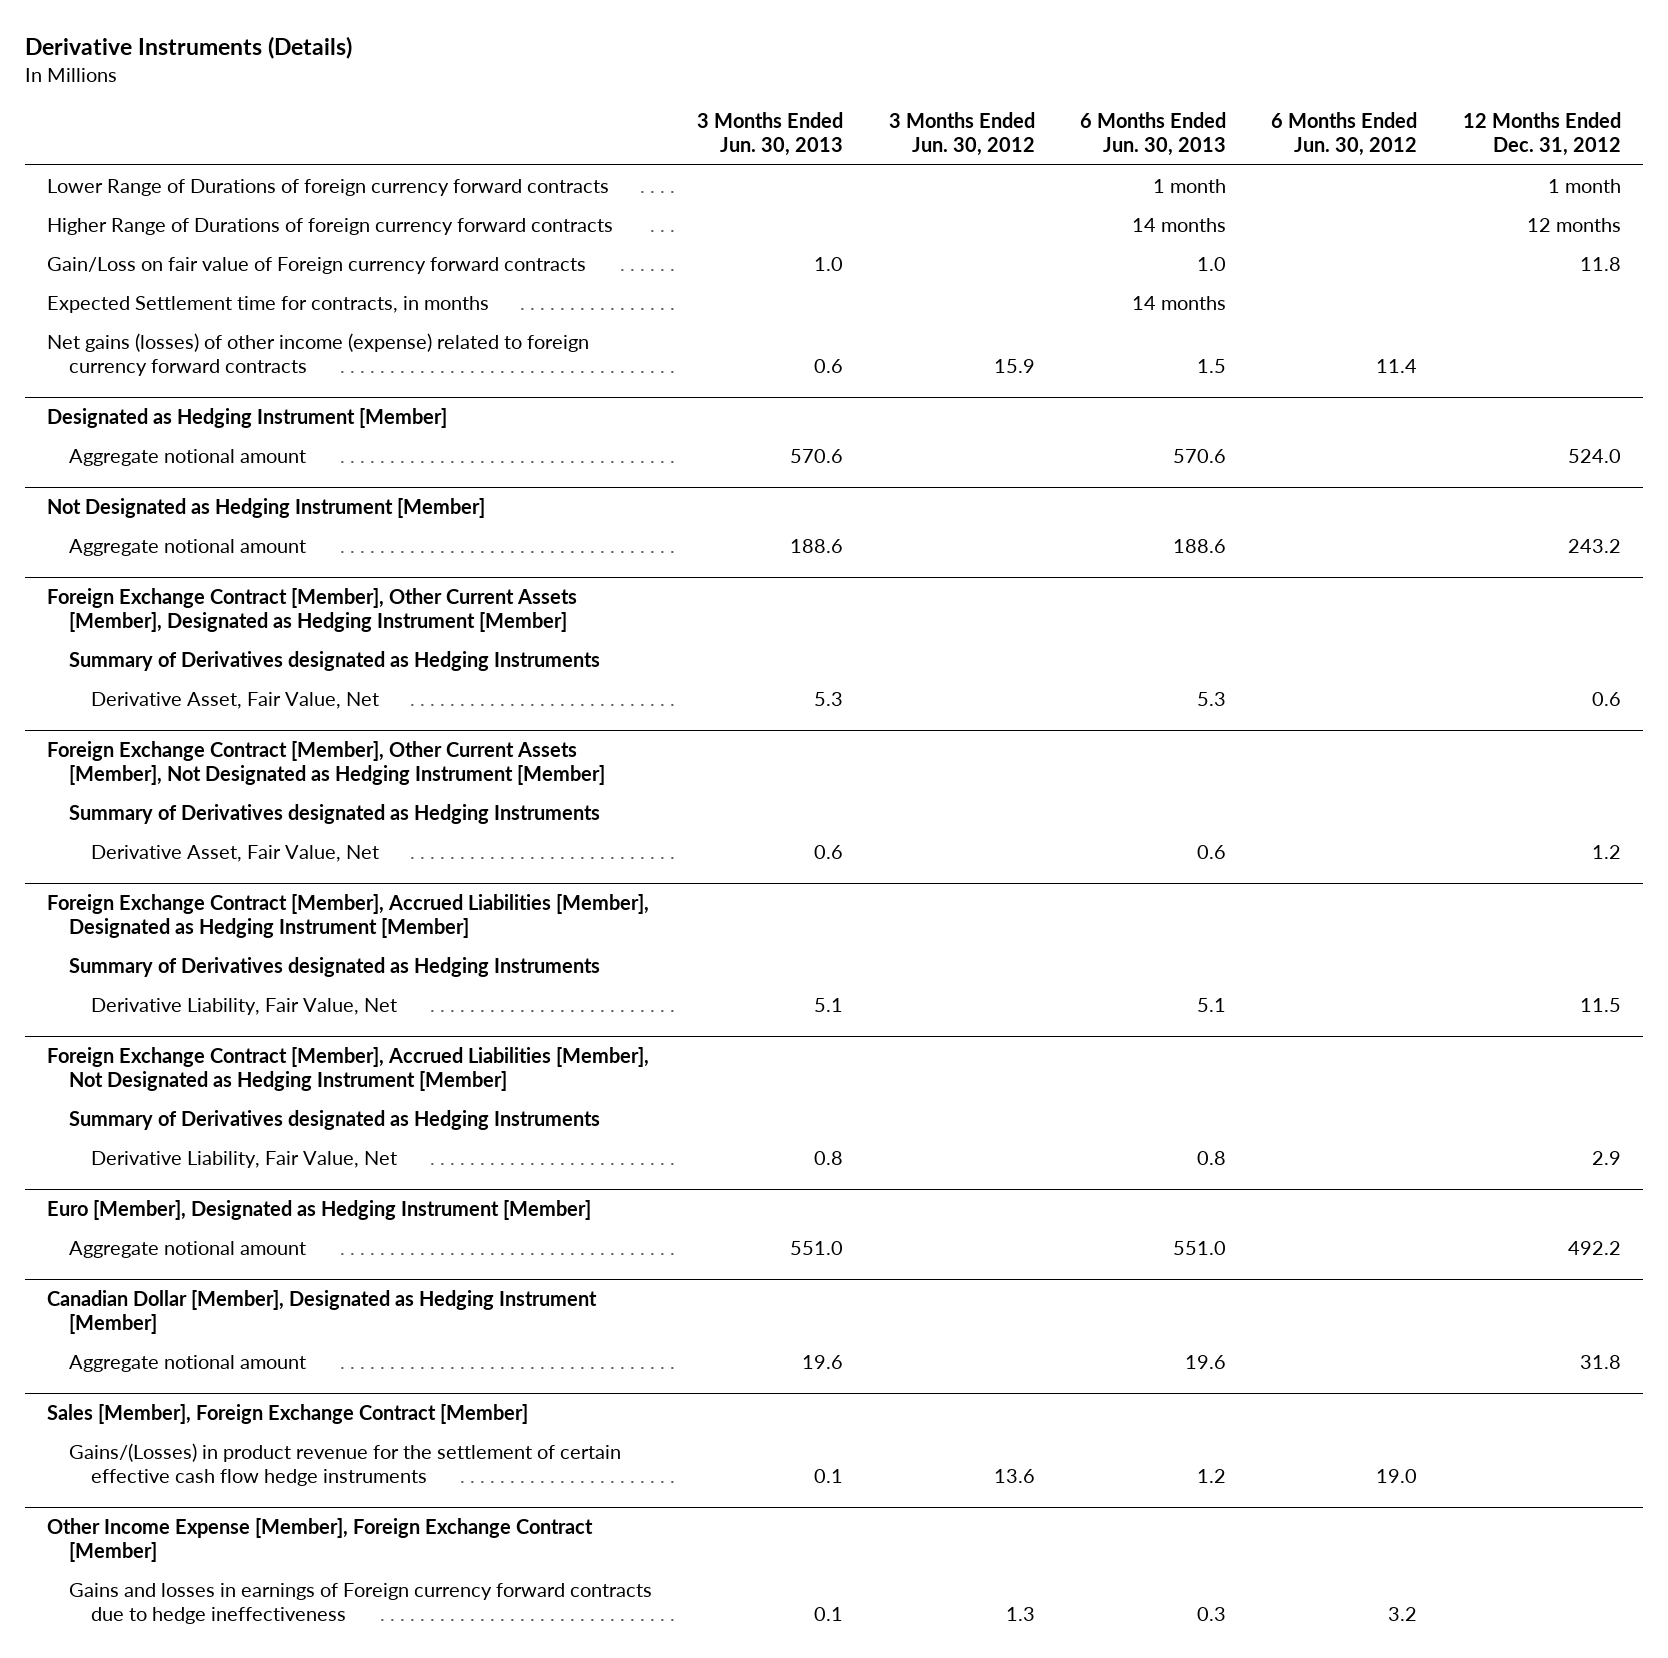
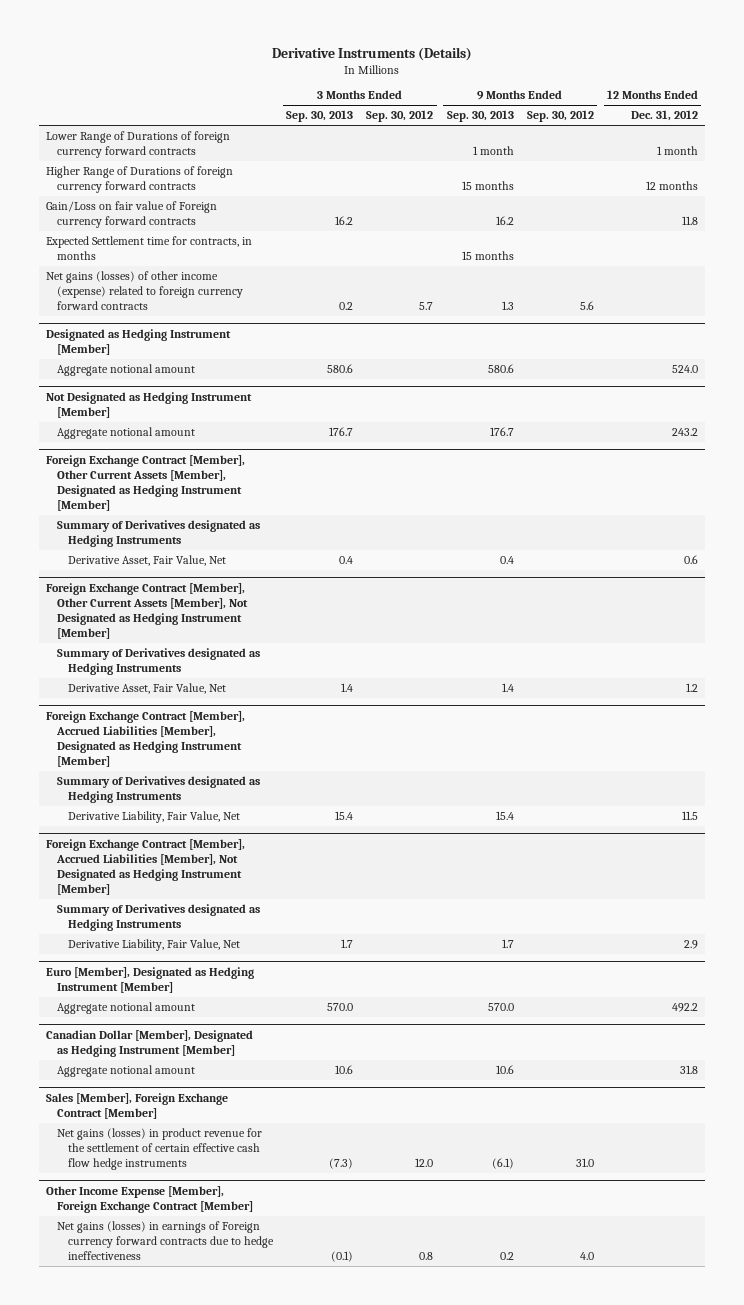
- | 3 Months Ended Jun. 30, 2013 | 3 Months Ended Jun. 30, 2012 | 6 Months Ended Jun. 30, 2013 | 6 Months Ended Jun. 30, 2012 | 12 Months Ended Dec. 31, 2012
+ | 3 Months Ended Sep. 30, 2013 | 3 Months Ended Sep. 30, 2012 | 9 Months Ended Sep. 30, 2013 | 9 Months Ended Sep. 30, 2012 | 12 Months Ended Dec. 31, 2012
@ Sales [Member], Foreign Exchange Contract [Member]
- Gains/(Losses) in product revenue for the settlement of certain effective cash flow hedge instruments | 0.1 | 13.6 | 1.2 | 19.0 |
+ Net gains (losses) in product revenue for the settlement of certain effective cash flow hedge instruments | (7.3) | 12.0 | (6.1) | 31.0 |
@ Other Income Expense [Member], Foreign Exchange Contract [Member]
- Gains and losses in earnings of Foreign currency forward contracts due to hedge ineffectiveness | 0.1 | 1.3 | 0.3 | 3.2 |
+ Net gains (losses) in earnings of Foreign currency forward contracts due to hedge ineffectiveness | (0.1) | 0.8 | 0.2 | 4.0 |

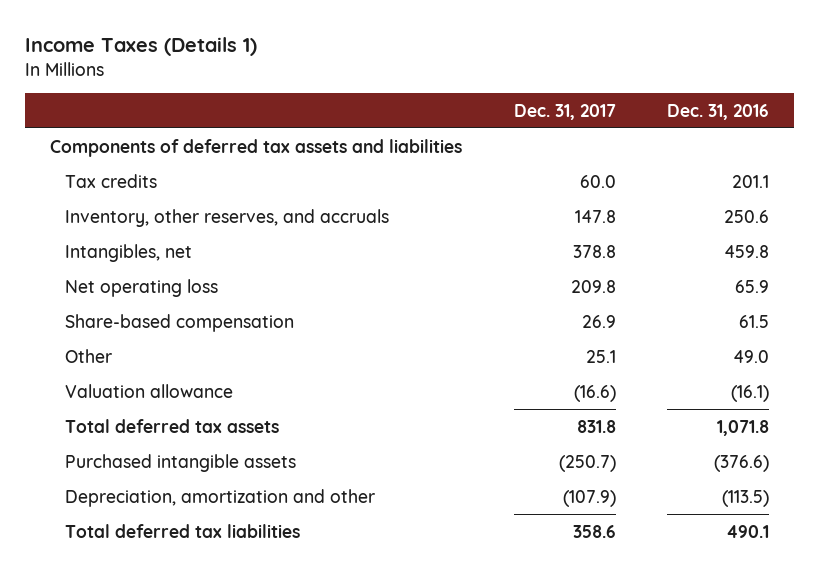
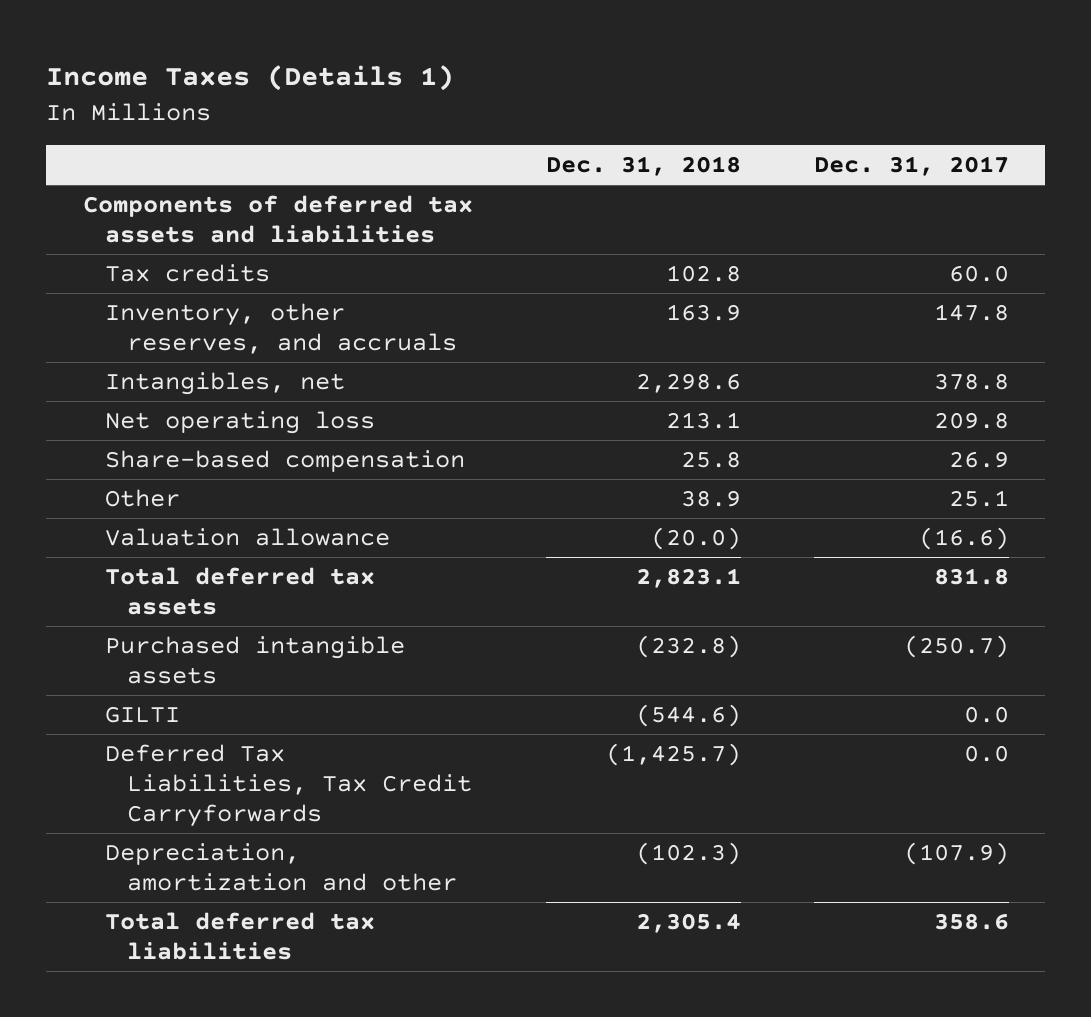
- | Dec. 31, 2017 | Dec. 31, 2016
+ | Dec. 31, 2018 | Dec. 31, 2017
+ GILTI | (544.6) | 0.0
+ Deferred Tax Liabilities, Tax Credit Carryforwards | (1,425.7) | 0.0

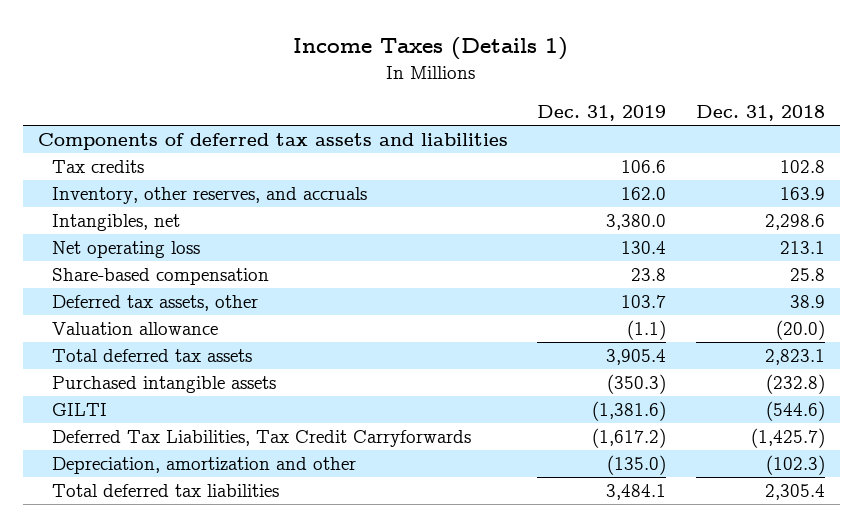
- | Dec. 31, 2018 | Dec. 31, 2017
+ | Dec. 31, 2019 | Dec. 31, 2018
- Other | 38.9 | 25.1
+ Deferred tax assets, other | 103.7 | 38.9

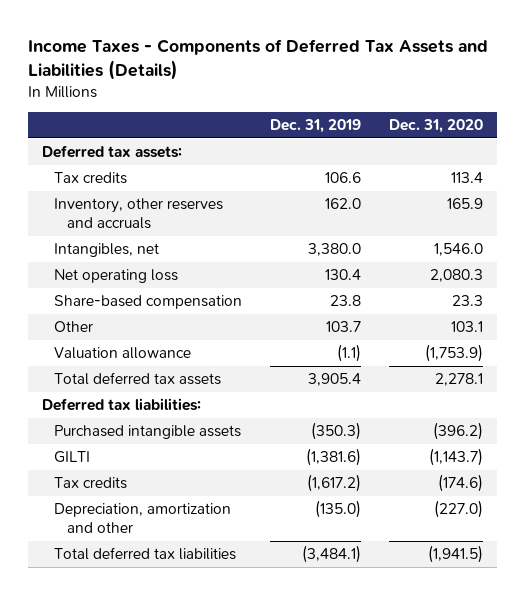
- Income Taxes (Details 1)
+ Income Taxes - Components of Deferred Tax Assets and Liabilities (Details)
- | Dec. 31, 2019 | Dec. 31, 2018
+ | Dec. 31, 2019 | Dec. 31, 2020
- Components of deferred tax assets and liabilities
+ Deferred tax assets:
- Inventory, other reserves, and accruals | 162.0 | 163.9
+ Inventory, other reserves and accruals | 162.0 | 165.9
- Deferred tax assets, other | 103.7 | 38.9
+ Other | 103.7 | 103.1
+ Deferred tax liabilities:
- Deferred Tax Liabilities, Tax Credit Carryforwards | (1,617.2) | (1,425.7)
+ Tax credits | (1,617.2) | (174.6)
- Total deferred tax liabilities | 3,484.1 | 2,305.4
+ Total deferred tax liabilities | (3,484.1) | (1,941.5)

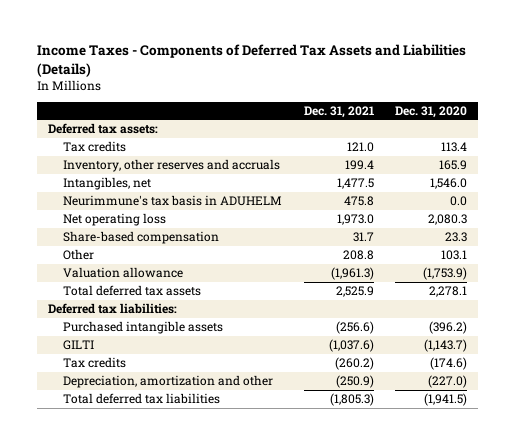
- | Dec. 31, 2019 | Dec. 31, 2020
+ | Dec. 31, 2021 | Dec. 31, 2020
+ Neurimmune's tax basis in ADUHELM | 475.8 | 0.0

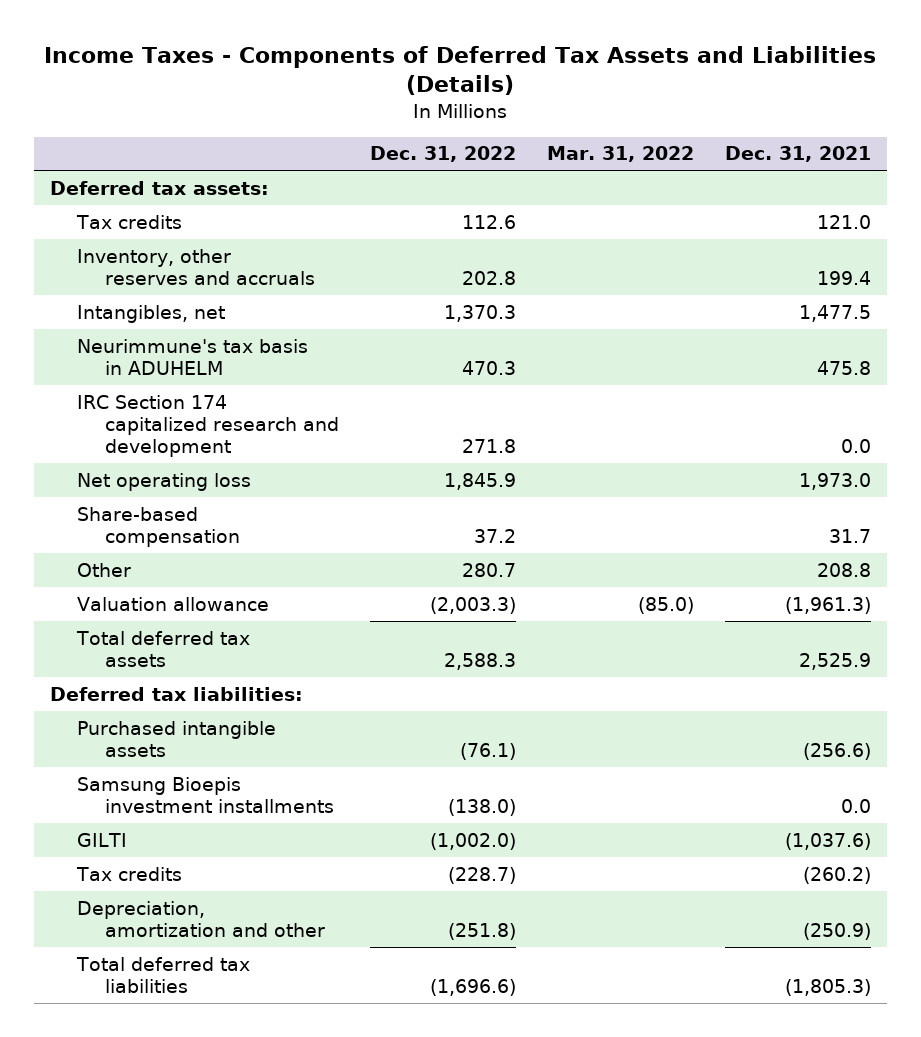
- | Dec. 31, 2021 | Dec. 31, 2020
+ | Dec. 31, 2022 | Mar. 31, 2022 | Dec. 31, 2021
+ IRC Section 174 capitalized research and development | 271.8 | | 0.0
+ Samsung Bioepis investment installments | (138.0) | | 0.0

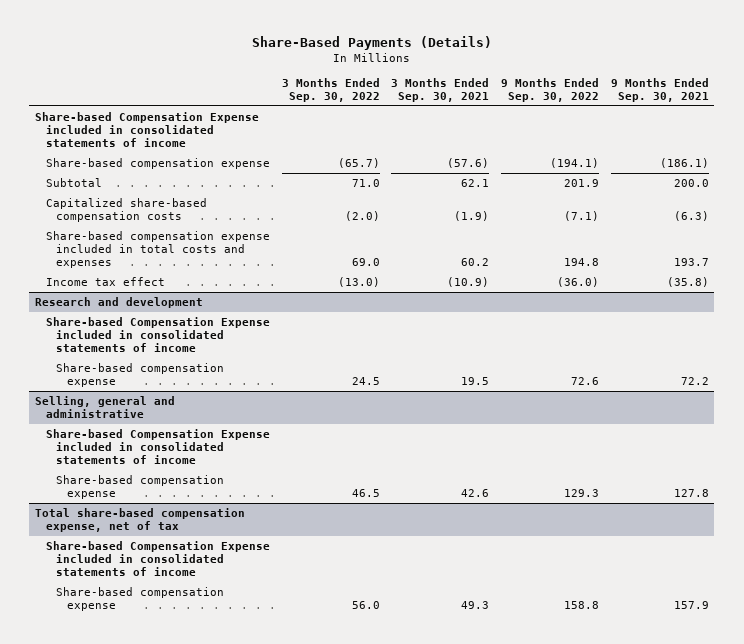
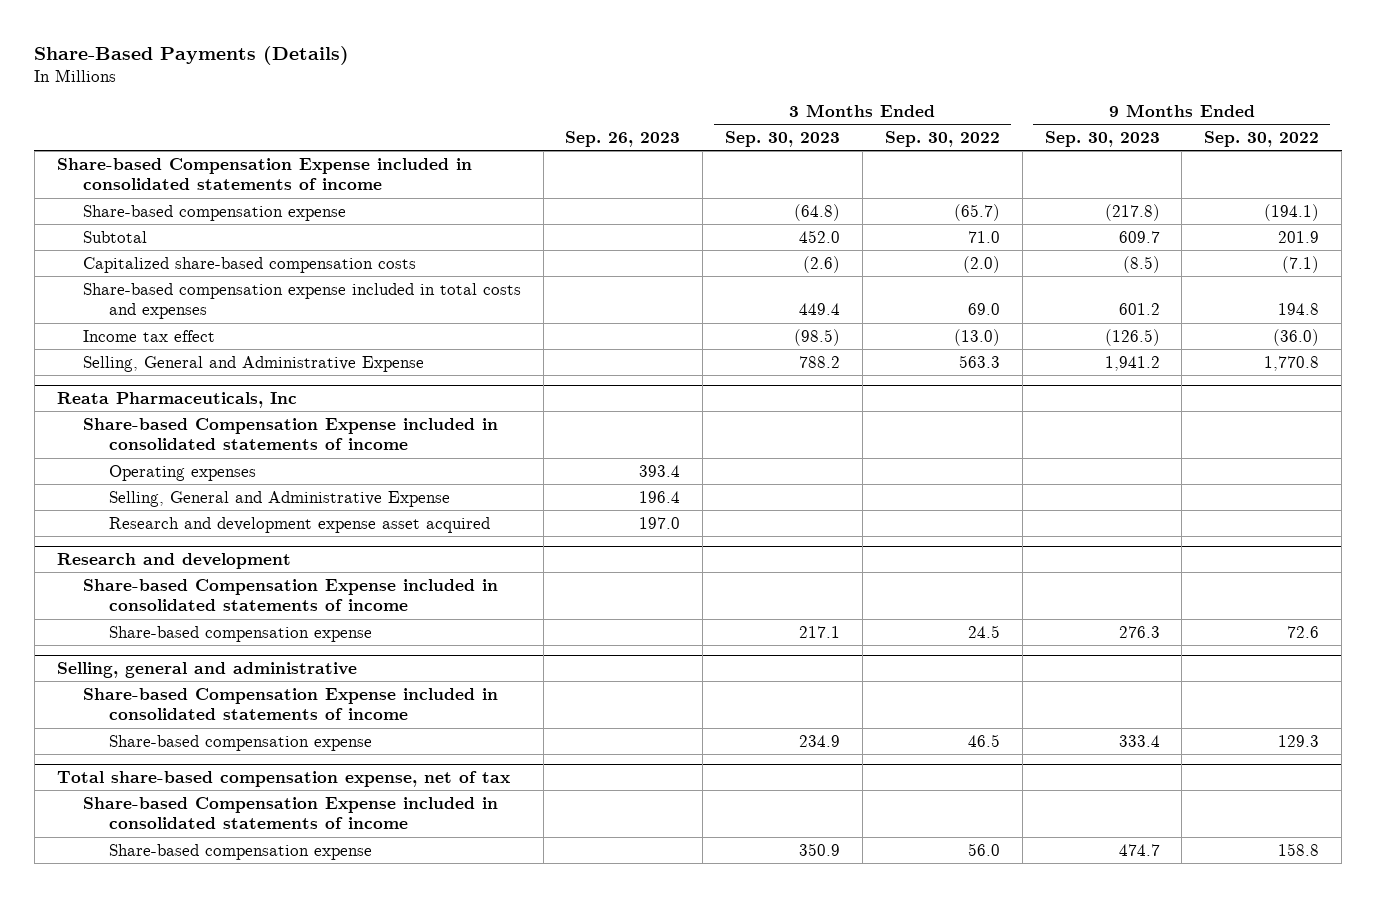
- | 3 Months Ended Sep. 30, 2022 | 3 Months Ended Sep. 30, 2021 | 9 Months Ended Sep. 30, 2022 | 9 Months Ended Sep. 30, 2021
+ | Sep. 26, 2023 | 3 Months Ended Sep. 30, 2023 | 3 Months Ended Sep. 30, 2022 | 9 Months Ended Sep. 30, 2023 | 9 Months Ended Sep. 30, 2022
+ Selling, General and Administrative Expense | | 788.2 | 563.3 | 1,941.2 | 1,770.8
+ Reata Pharmaceuticals, Inc
+ Share-based Compensation Expense included in consolidated statements of income
+ Operating expenses | 393.4 | | | |
+ Selling, General and Administrative Expense | 196.4 | | | |
+ Research and development expense asset acquired | 197.0 | | | |

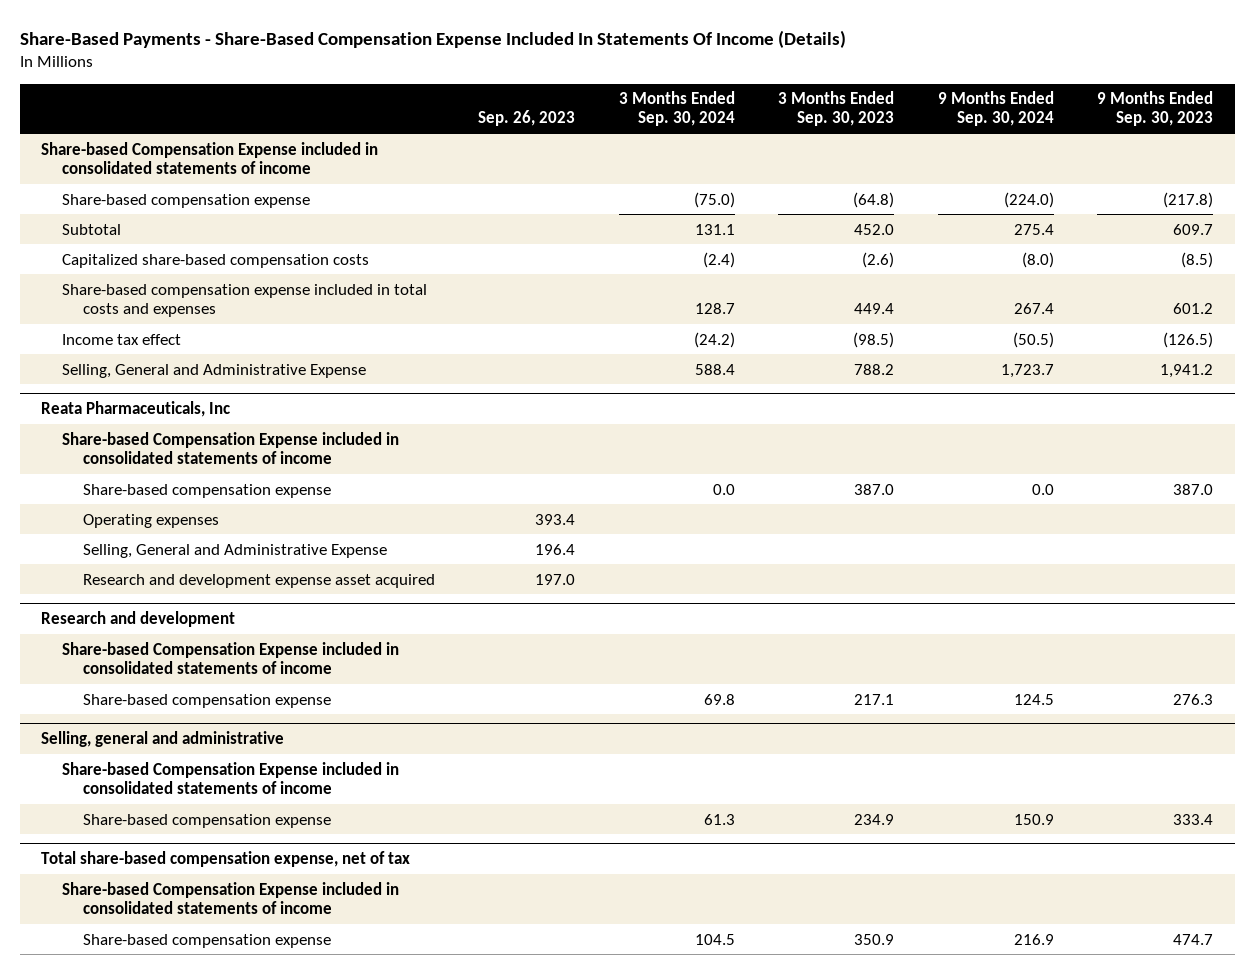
- Share-Based Payments (Details)
+ Share-Based Payments - Share-Based Compensation Expense Included In Statements Of Income (Details)
- | Sep. 26, 2023 | 3 Months Ended Sep. 30, 2023 | 3 Months Ended Sep. 30, 2022 | 9 Months Ended Sep. 30, 2023 | 9 Months Ended Sep. 30, 2022
+ | Sep. 26, 2023 | 3 Months Ended Sep. 30, 2024 | 3 Months Ended Sep. 30, 2023 | 9 Months Ended Sep. 30, 2024 | 9 Months Ended Sep. 30, 2023
@ Reata Pharmaceuticals, Inc
+ Share-based compensation expense | | 0.0 | 387.0 | 0.0 | 387.0

